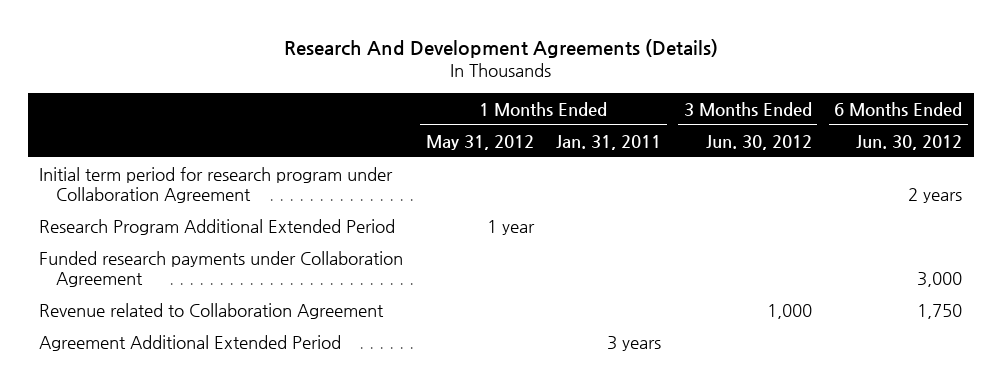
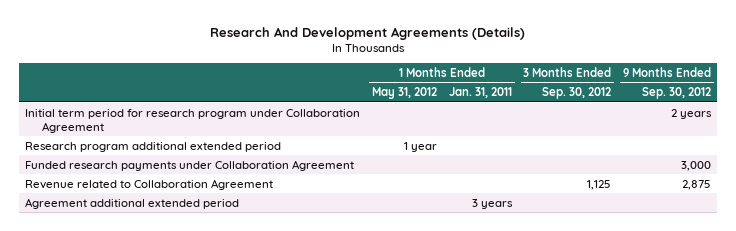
- | 1 Months Ended May 31, 2012 | 1 Months Ended Jan. 31, 2011 | 3 Months Ended Jun. 30, 2012 | 6 Months Ended Jun. 30, 2012
+ | 1 Months Ended May 31, 2012 | 1 Months Ended Jan. 31, 2011 | 3 Months Ended Sep. 30, 2012 | 9 Months Ended Sep. 30, 2012
- Research Program Additional Extended Period | 1 year | | |
+ Research program additional extended period | 1 year | | |
- Agreement Additional Extended Period | | 3 years | |
+ Agreement additional extended period | | 3 years | |

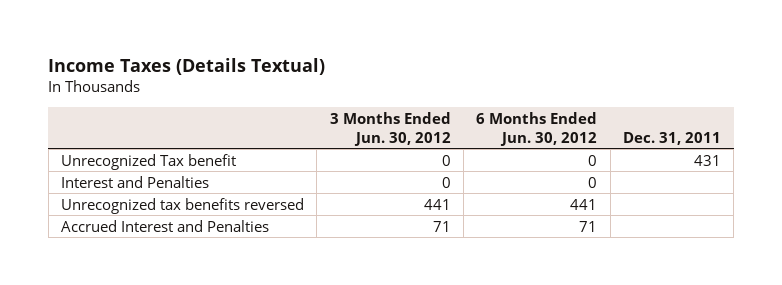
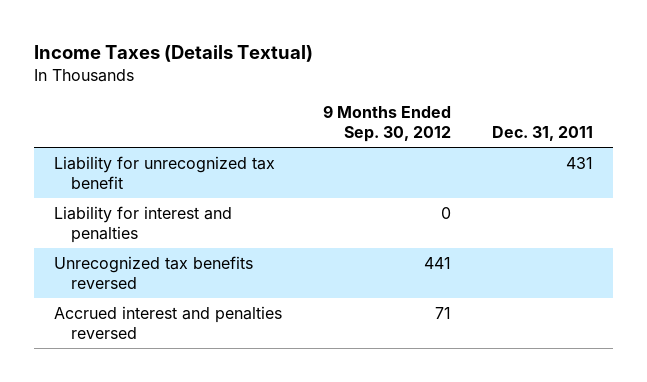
- | 3 Months Ended Jun. 30, 2012 | 6 Months Ended Jun. 30, 2012 | Dec. 31, 2011
+ | 9 Months Ended Sep. 30, 2012 | Dec. 31, 2011
- Unrecognized Tax benefit | 0 | 0 | 431
- Interest and Penalties | 0 | 0 |
+ Liability for unrecognized tax benefit | | 431
+ Liability for interest and penalties | 0 |
- Accrued Interest and Penalties | 71 | 71 |
+ Accrued interest and penalties reversed | 71 |

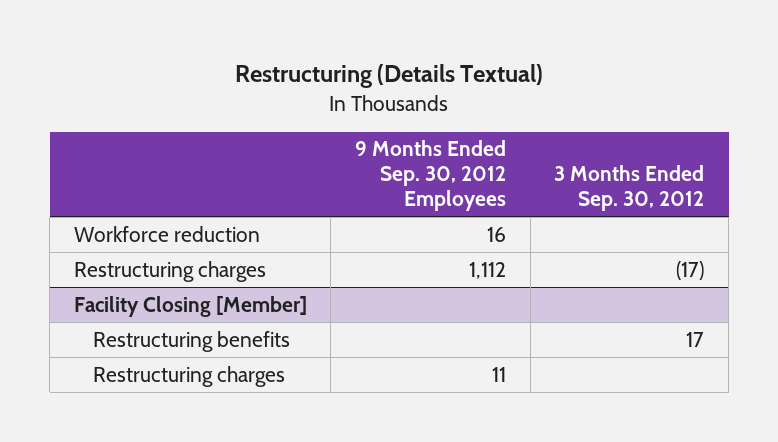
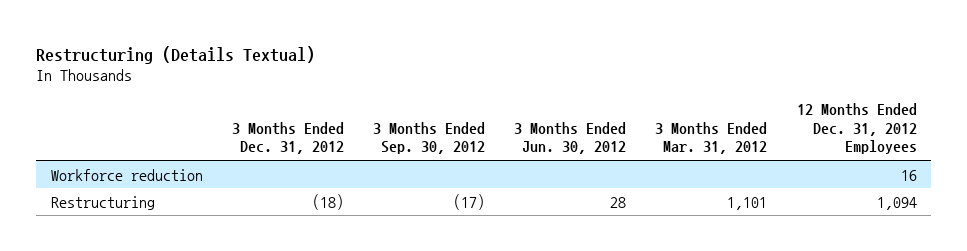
- | 9 Months Ended Sep. 30, 2012 Employees | 3 Months Ended Sep. 30, 2012
+ | 3 Months Ended Dec. 31, 2012 | 3 Months Ended Sep. 30, 2012 | 3 Months Ended Jun. 30, 2012 | 3 Months Ended Mar. 31, 2012 | 12 Months Ended Dec. 31, 2012 Employees
- Restructuring charges | 1,112 | (17)
- Facility Closing [Member]
- Restructuring benefits | | 17
- Restructuring charges | 11 |
+ Restructuring | (18) | (17) | 28 | 1,101 | 1,094

